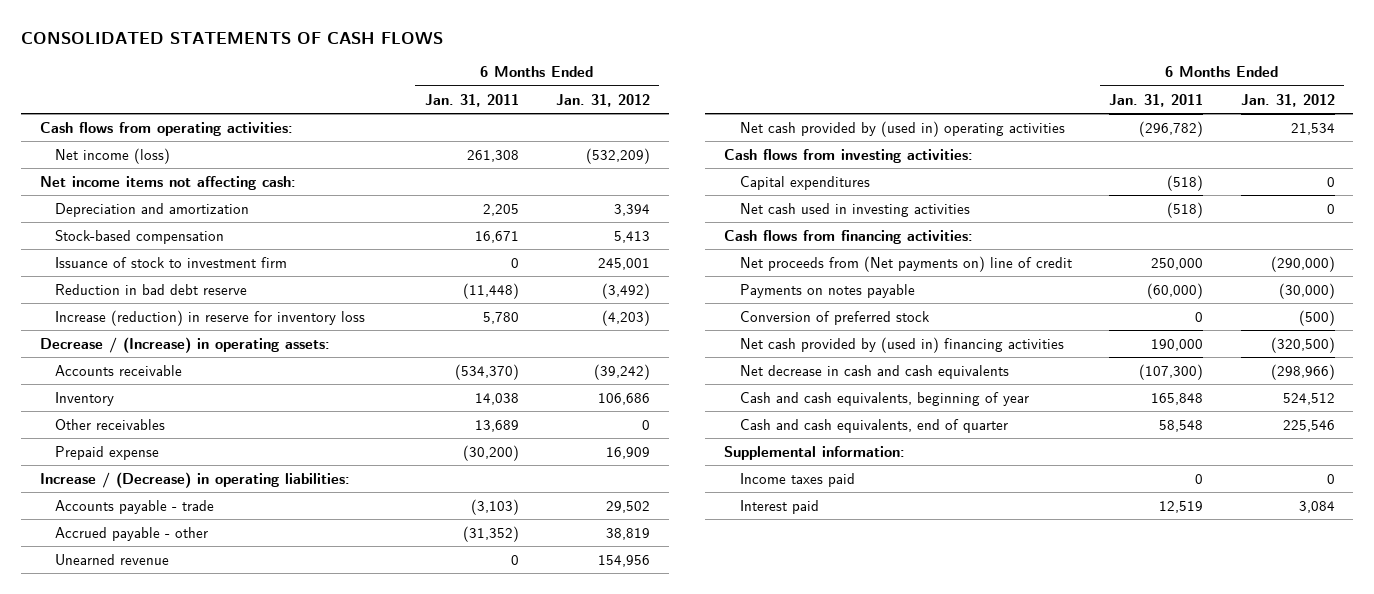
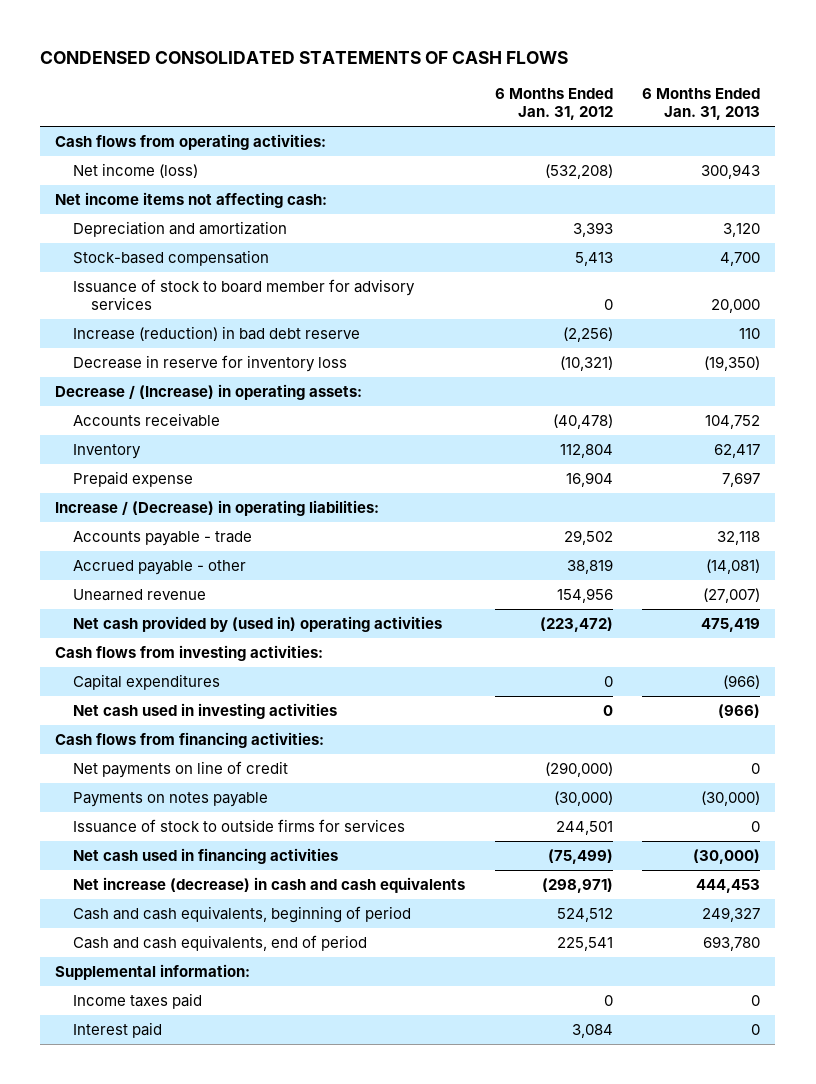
- CONSOLIDATED STATEMENTS OF CASH FLOWS
+ CONDENSED CONSOLIDATED STATEMENTS OF CASH FLOWS
- | 6 Months Ended Jan. 31, 2011 | 6 Months Ended Jan. 31, 2012
+ | 6 Months Ended Jan. 31, 2012 | 6 Months Ended Jan. 31, 2013
- Net income (loss) | 261,308 | (532,209)
+ Net income (loss) | (532,208) | 300,943
- Depreciation and amortization | 2,205 | 3,394
+ Depreciation and amortization | 3,393 | 3,120
- Issuance of stock to investment firm | 0 | 245,001
- Reduction in bad debt reserve | (11,448) | (3,492)
- Increase (reduction) in reserve for inventory loss | 5,780 | (4,203)
+ Issuance of stock to board member for advisory services | 0 | 20,000
+ Increase (reduction) in bad debt reserve | (2,256) | 110
+ Decrease in reserve for inventory loss | (10,321) | (19,350)
- Accounts receivable | (534,370) | (39,242)
- Inventory | 14,038 | 106,686
- Other receivables | 13,689 | 0
- Prepaid expense | (30,200) | 16,909
+ Accounts receivable | (40,478) | 104,752
+ Inventory | 112,804 | 62,417
+ Prepaid expense | 16,904 | 7,697
- Net cash provided by (used in) operating activities | (296,782) | 21,534
+ Net cash provided by (used in) operating activities | (223,472) | 475,419
- Net proceeds from (Net payments on) line of credit | 250,000 | (290,000)
+ Net payments on line of credit | (290,000) | 0
- Conversion of preferred stock | 0 | (500)
- Net cash provided by (used in) financing activities | 190,000 | (320,500)
- Net decrease in cash and cash equivalents | (107,300) | (298,966)
- Cash and cash equivalents, beginning of year | 165,848 | 524,512
- Cash and cash equivalents, end of quarter | 58,548 | 225,546
+ Issuance of stock to outside firms for services | 244,501 | 0
+ Net cash used in financing activities | (75,499) | (30,000)
+ Net increase (decrease) in cash and cash equivalents | (298,971) | 444,453
+ Cash and cash equivalents, beginning of period | 524,512 | 249,327
+ Cash and cash equivalents, end of period | 225,541 | 693,780

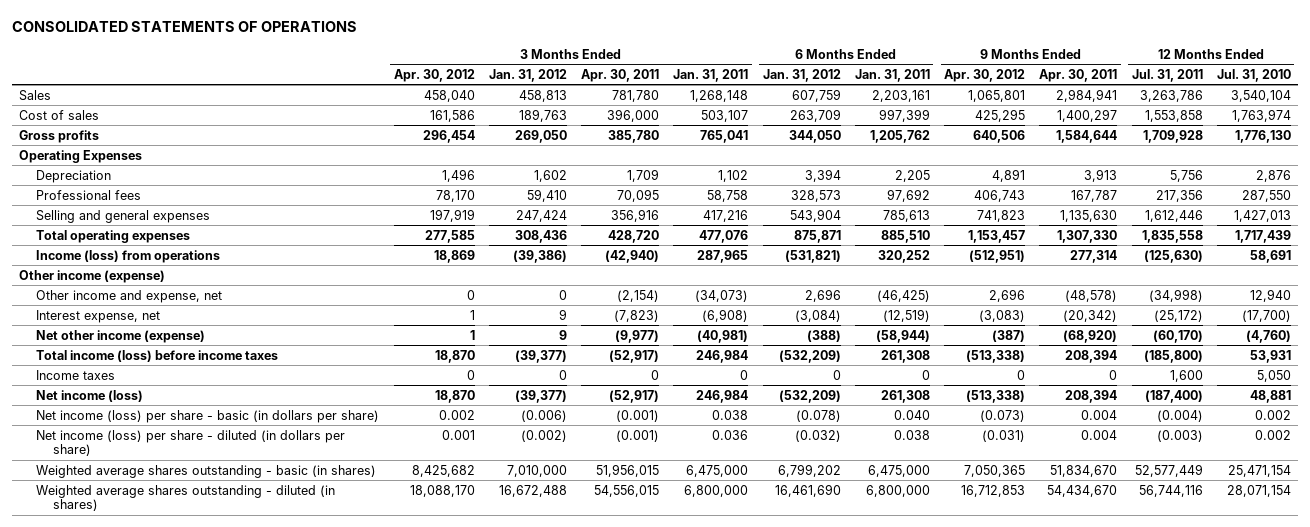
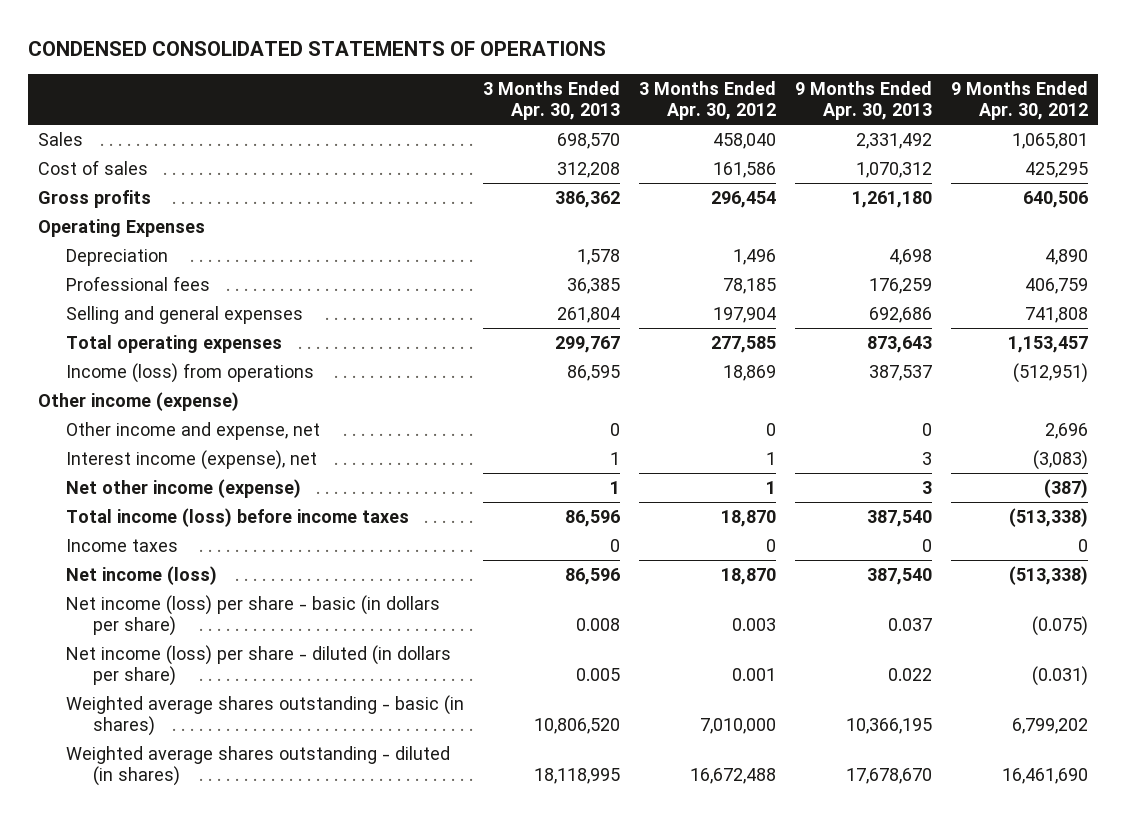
- CONSOLIDATED STATEMENTS OF OPERATIONS
+ CONDENSED CONSOLIDATED STATEMENTS OF OPERATIONS
- | 3 Months Ended Apr. 30, 2012 | 3 Months Ended Jan. 31, 2012 | 3 Months Ended Apr. 30, 2011 | 3 Months Ended Jan. 31, 2011 | 6 Months Ended Jan. 31, 2012 | 6 Months Ended Jan. 31, 2011 | 9 Months Ended Apr. 30, 2012 | 9 Months Ended Apr. 30, 2011 | 12 Months Ended Jul. 31, 2011 | 12 Months Ended Jul. 31, 2010
+ | 3 Months Ended Apr. 30, 2013 | 3 Months Ended Apr. 30, 2012 | 9 Months Ended Apr. 30, 2013 | 9 Months Ended Apr. 30, 2012
- Depreciation | 1,496 | 1,602 | 1,709 | 1,102 | 3,394 | 2,205 | 4,891 | 3,913 | 5,756 | 2,876
- Professional fees | 78,170 | 59,410 | 70,095 | 58,758 | 328,573 | 97,692 | 406,743 | 167,787 | 217,356 | 287,550
- Selling and general expenses | 197,919 | 247,424 | 356,916 | 417,216 | 543,904 | 785,613 | 741,823 | 1,135,630 | 1,612,446 | 1,427,013
+ Depreciation | 1,578 | 1,496 | 4,698 | 4,890
+ Professional fees | 36,385 | 78,185 | 176,259 | 406,759
+ Selling and general expenses | 261,804 | 197,904 | 692,686 | 741,808
- Interest expense, net | 1 | 9 | (7,823) | (6,908) | (3,084) | (12,519) | (3,083) | (20,342) | (25,172) | (17,700)
+ Interest income (expense), net | 1 | 1 | 3 | (3,083)
- Net income (loss) per share - basic (in dollars per share) | 0.002 | (0.006) | (0.001) | 0.038 | (0.078) | 0.040 | (0.073) | 0.004 | (0.004) | 0.002
+ Net income (loss) per share - basic (in dollars per share) | 0.008 | 0.003 | 0.037 | (0.075)
- Weighted average shares outstanding - basic (in shares) | 8,425,682 | 7,010,000 | 51,956,015 | 6,475,000 | 6,799,202 | 6,475,000 | 7,050,365 | 51,834,670 | 52,577,449 | 25,471,154
- Weighted average shares outstanding - diluted (in shares) | 18,088,170 | 16,672,488 | 54,556,015 | 6,800,000 | 16,461,690 | 6,800,000 | 16,712,853 | 54,434,670 | 56,744,116 | 28,071,154
+ Weighted average shares outstanding - basic (in shares) | 10,806,520 | 7,010,000 | 10,366,195 | 6,799,202
+ Weighted average shares outstanding - diluted (in shares) | 18,118,995 | 16,672,488 | 17,678,670 | 16,461,690

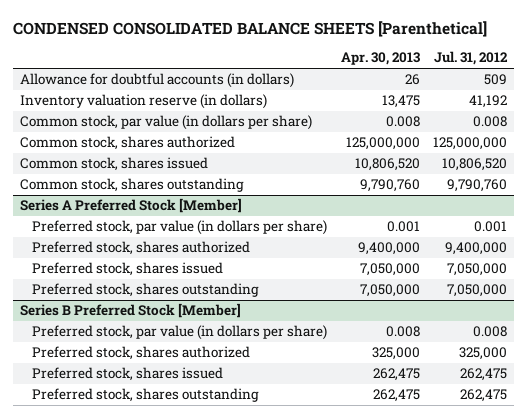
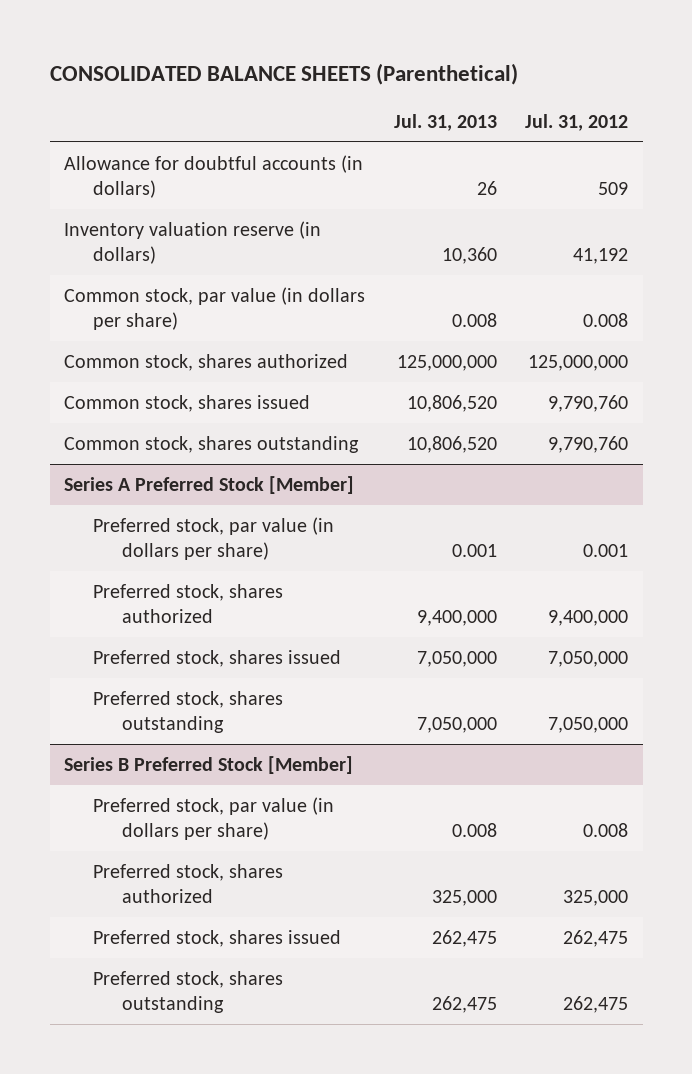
- CONDENSED CONSOLIDATED BALANCE SHEETS [Parenthetical]
+ CONSOLIDATED BALANCE SHEETS (Parenthetical)
- | Apr. 30, 2013 | Jul. 31, 2012
+ | Jul. 31, 2013 | Jul. 31, 2012
- Common stock, shares issued | 10,806,520 | 10,806,520
+ Common stock, shares issued | 10,806,520 | 9,790,760

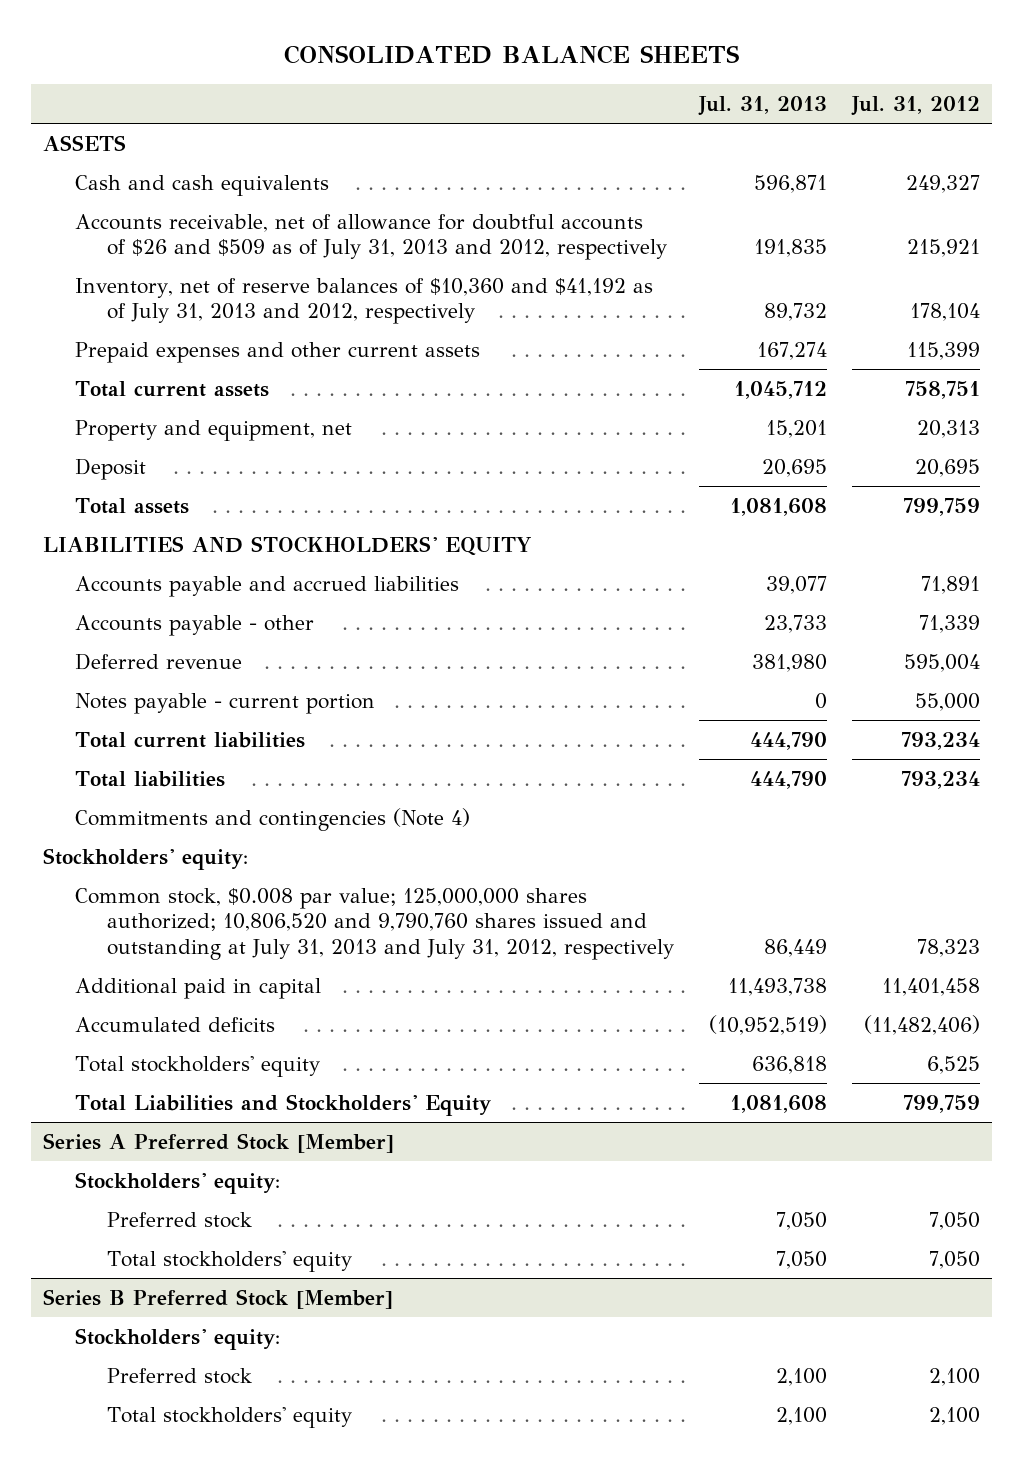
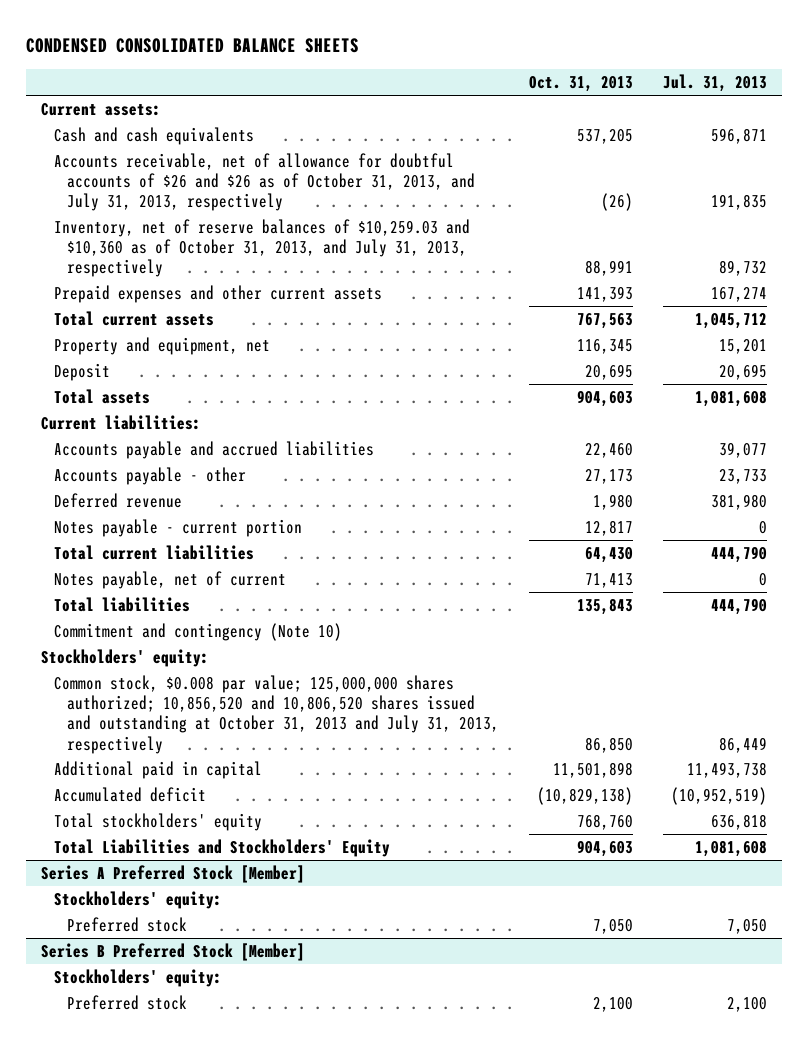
- CONSOLIDATED BALANCE SHEETS
+ CONDENSED CONSOLIDATED BALANCE SHEETS
- | Jul. 31, 2013 | Jul. 31, 2012
+ | Oct. 31, 2013 | Jul. 31, 2013
- ASSETS
+ Current assets:
- Accounts receivable, net of allowance for doubtful accounts of $26 and $509 as of July 31, 2013 and 2012, respectively | 191,835 | 215,921
- Inventory, net of reserve balances of $10,360 and $41,192 as of July 31, 2013 and 2012, respectively | 89,732 | 178,104
+ Accounts receivable, net of allowance for doubtful accounts of $26 and $26 as of October 31, 2013, and July 31, 2013, respectively | (26) | 191,835
+ Inventory, net of reserve balances of $10,259.03 and $10,360 as of October 31, 2013, and July 31, 2013, respectively | 88,991 | 89,732
- LIABILITIES AND STOCKHOLDERS' EQUITY
+ Current liabilities:
+ Notes payable, net of current | 71,413 | 0
- Commitments and contingencies (Note 4)
+ Commitment and contingency (Note 10)
- Common stock, $0.008 par value; 125,000,000 shares authorized; 10,806,520 and 9,790,760 shares issued and outstanding at July 31, 2013 and July 31, 2012, respectively | 86,449 | 78,323
+ Common stock, $0.008 par value; 125,000,000 shares authorized; 10,856,520 and 10,806,520 shares issued and outstanding at October 31, 2013 and July 31, 2013, respectively | 86,850 | 86,449
- Accumulated deficits | (10,952,519) | (11,482,406)
+ Accumulated deficit | (10,829,138) | (10,952,519)
@ Series A Preferred Stock [Member]
- Total stockholders' equity | 7,050 | 7,050
@ Series B Preferred Stock [Member]
- Total stockholders' equity | 2,100 | 2,100

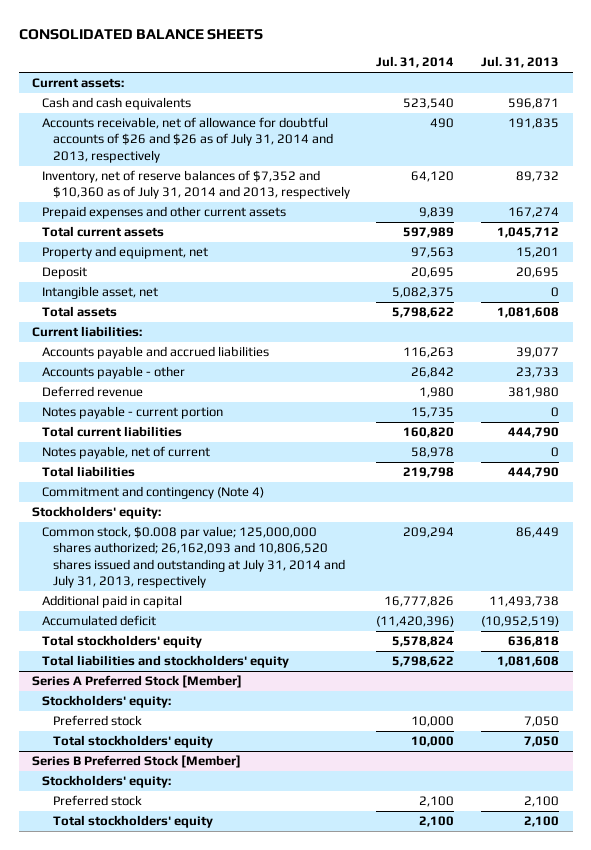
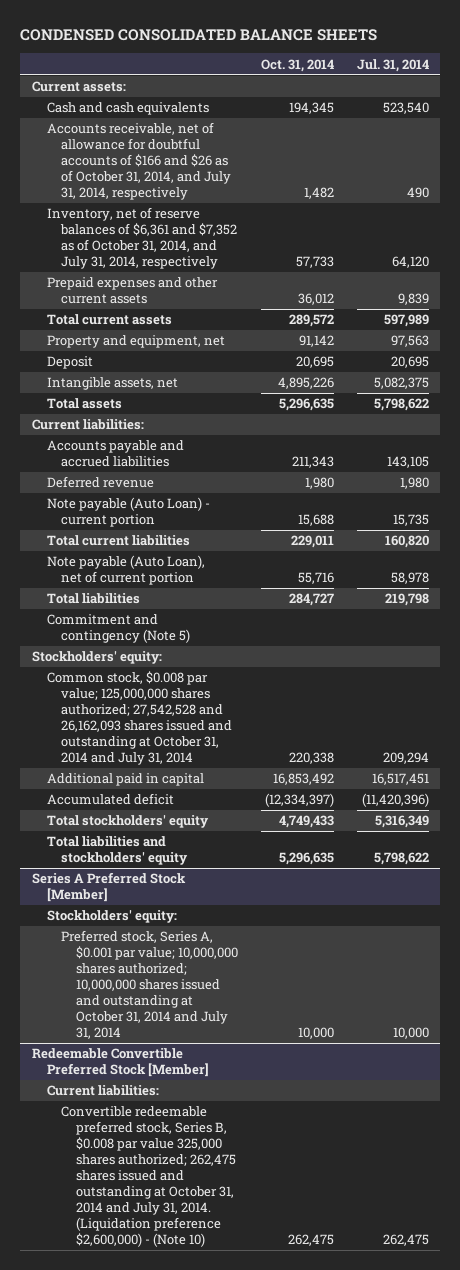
- CONSOLIDATED BALANCE SHEETS
+ CONDENSED CONSOLIDATED BALANCE SHEETS
- | Jul. 31, 2014 | Jul. 31, 2013
+ | Oct. 31, 2014 | Jul. 31, 2014
- Accounts receivable, net of allowance for doubtful accounts of $26 and $26 as of July 31, 2014 and 2013, respectively | 490 | 191,835
- Inventory, net of reserve balances of $7,352 and $10,360 as of July 31, 2014 and 2013, respectively | 64,120 | 89,732
+ Accounts receivable, net of allowance for doubtful accounts of $166 and $26 as of October 31, 2014, and July 31, 2014, respectively | 1,482 | 490
+ Inventory, net of reserve balances of $6,361 and $7,352 as of October 31, 2014, and July 31, 2014, respectively | 57,733 | 64,120
- Intangible asset, net | 5,082,375 | 0
+ Intangible assets, net | 4,895,226 | 5,082,375
- Accounts payable and accrued liabilities | 116,263 | 39,077
- Accounts payable - other | 26,842 | 23,733
+ Accounts payable and accrued liabilities | 211,343 | 143,105
- Notes payable - current portion | 15,735 | 0
+ Note payable (Auto Loan) - current portion | 15,688 | 15,735
- Notes payable, net of current | 58,978 | 0
+ Note payable (Auto Loan), net of current portion | 55,716 | 58,978
- Commitment and contingency (Note 4)
+ Commitment and contingency (Note 5)
- Common stock, $0.008 par value; 125,000,000 shares authorized; 26,162,093 and 10,806,520 shares issued and outstanding at July 31, 2014 and July 31, 2013, respectively | 209,294 | 86,449
- Additional paid in capital | 16,777,826 | 11,493,738
+ Common stock, $0.008 par value; 125,000,000 shares authorized; 27,542,528 and 26,162,093 shares issued and outstanding at October 31, 2014 and July 31, 2014 | 220,338 | 209,294
+ Additional paid in capital | 16,853,492 | 16,517,451
- Total stockholders' equity | 5,578,824 | 636,818
+ Total stockholders' equity | 4,749,433 | 5,316,349
@ Series A Preferred Stock [Member]
- Preferred stock | 10,000 | 7,050
- Total stockholders' equity | 10,000 | 7,050
- Series B Preferred Stock [Member]
- Stockholders' equity:
- Preferred stock | 2,100 | 2,100
- Total stockholders' equity | 2,100 | 2,100
@ Series A Preferred Stock [Member]
+ Preferred stock, Series A, $0.001 par value; 10,000,000 shares authorized; 10,000,000 shares issued and outstanding at October 31, 2014 and July 31, 2014 | 10,000 | 10,000
+ Redeemable Convertible Preferred Stock [Member]
+ Current liabilities:
+ Convertible redeemable preferred stock, Series B, $0.008 par value 325,000 shares authorized; 262,475 shares issued and outstanding at October 31, 2014 and July 31, 2014. (Liquidation preference $2,600,000) - (Note 10) | 262,475 | 262,475

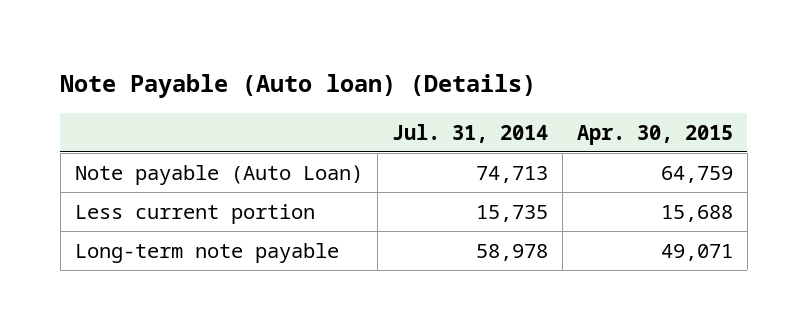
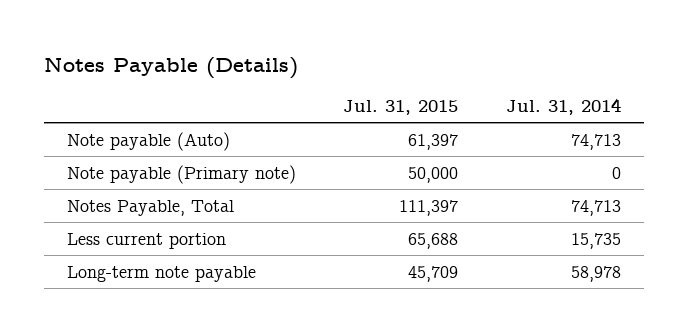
- Note Payable (Auto loan) (Details)
+ Notes Payable (Details)
- | Jul. 31, 2014 | Apr. 30, 2015
+ | Jul. 31, 2015 | Jul. 31, 2014
- Note payable (Auto Loan) | 74,713 | 64,759
+ Note payable (Auto) | 61,397 | 74,713
+ Note payable (Primary note) | 50,000 | 0
+ Notes Payable, Total | 111,397 | 74,713

